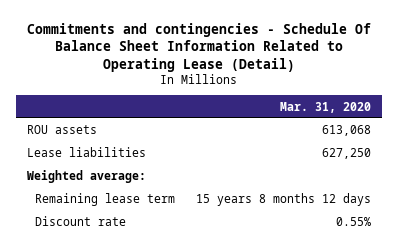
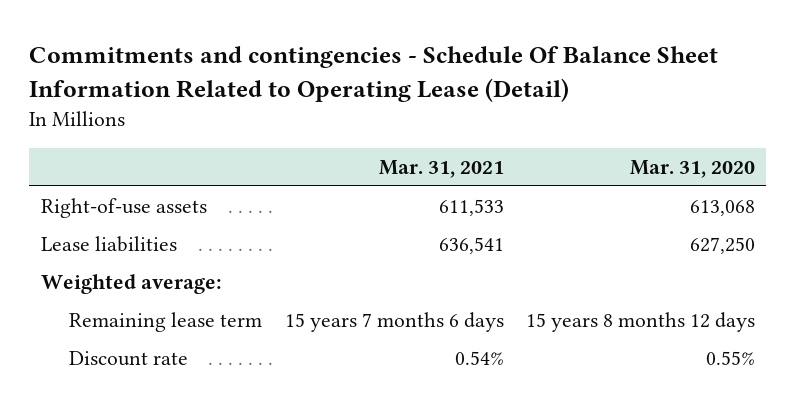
- | Mar. 31, 2020
+ | Mar. 31, 2021 | Mar. 31, 2020
- ROU assets | 613,068
+ Right-of-use assets | 611,533 | 613,068

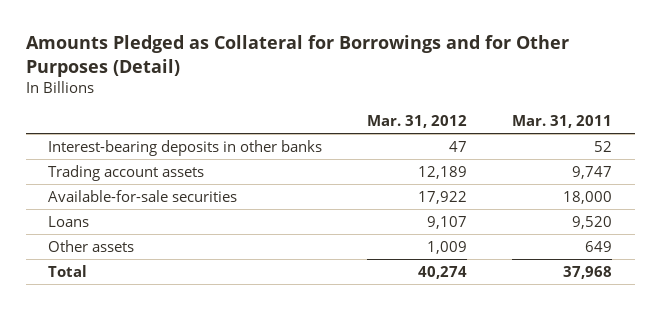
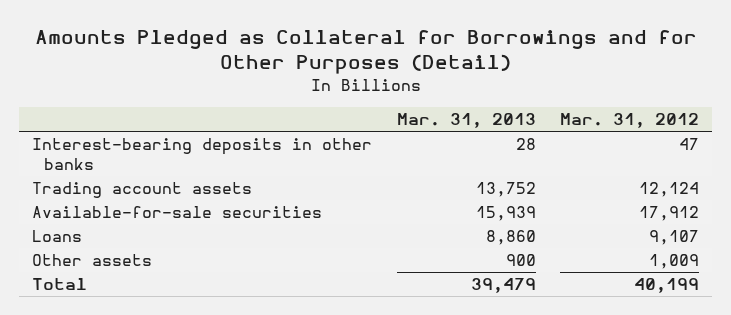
- | Mar. 31, 2012 | Mar. 31, 2011
+ | Mar. 31, 2013 | Mar. 31, 2012
- Trading account assets | 12,189 | 9,747
- Available-for-sale securities | 17,922 | 18,000
+ Trading account assets | 13,752 | 12,124
+ Available-for-sale securities | 15,939 | 17,912
- Total | 40,274 | 37,968
+ Total | 39,479 | 40,199

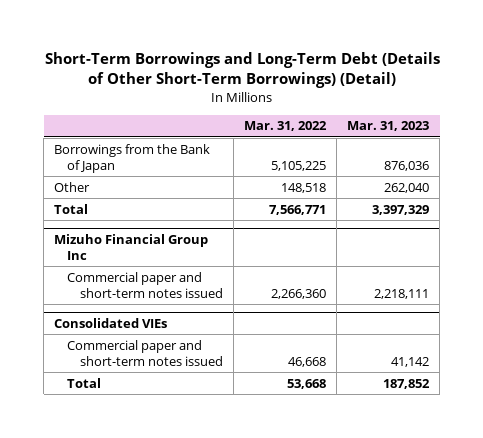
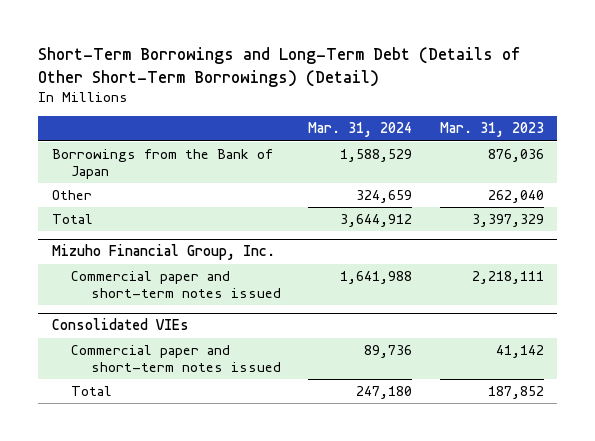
- | Mar. 31, 2022 | Mar. 31, 2023
+ | Mar. 31, 2024 | Mar. 31, 2023
- Mizuho Financial Group Inc
+ Mizuho Financial Group, Inc.

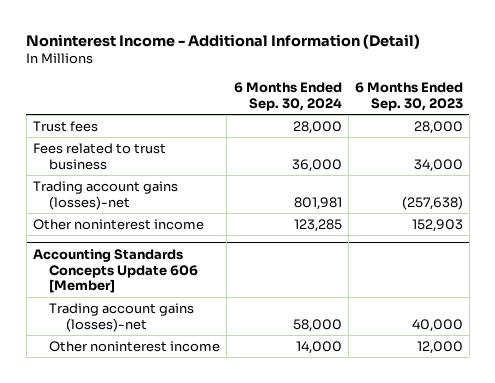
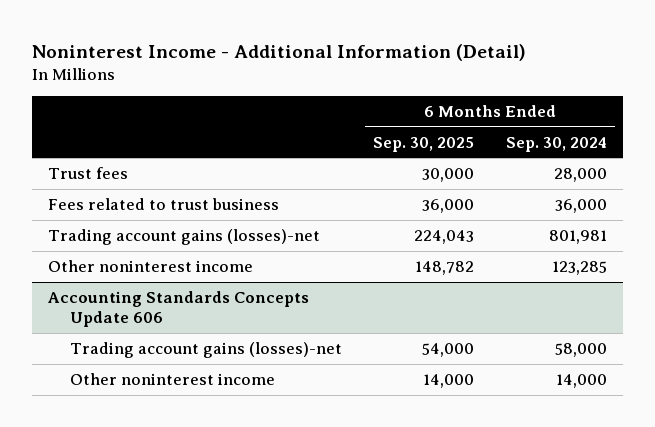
- | 6 Months Ended Sep. 30, 2024 | 6 Months Ended Sep. 30, 2023
+ | 6 Months Ended Sep. 30, 2025 | 6 Months Ended Sep. 30, 2024
- Accounting Standards Concepts Update 606 [Member]
+ Accounting Standards Concepts Update 606

